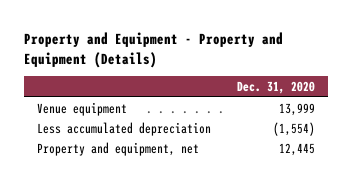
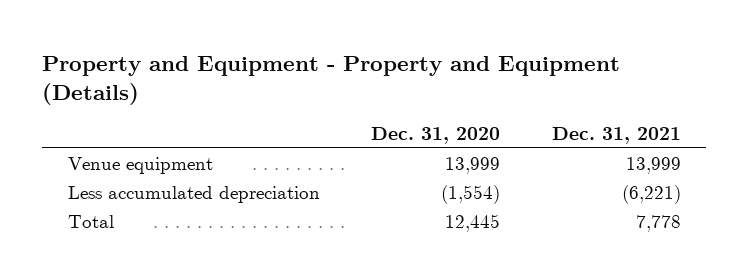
- | Dec. 31, 2020
+ | Dec. 31, 2020 | Dec. 31, 2021
- Property and equipment, net | 12,445
+ Total | 12,445 | 7,778

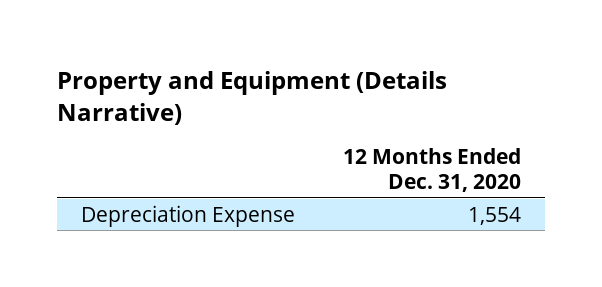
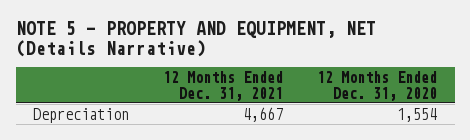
- Property and Equipment (Details Narrative)
+ NOTE 5 - PROPERTY AND EQUIPMENT, NET (Details Narrative)
- | 12 Months Ended Dec. 31, 2020
+ | 12 Months Ended Dec. 31, 2021 | 12 Months Ended Dec. 31, 2020
- Depreciation Expense | 1,554
+ Depreciation | 4,667 | 1,554

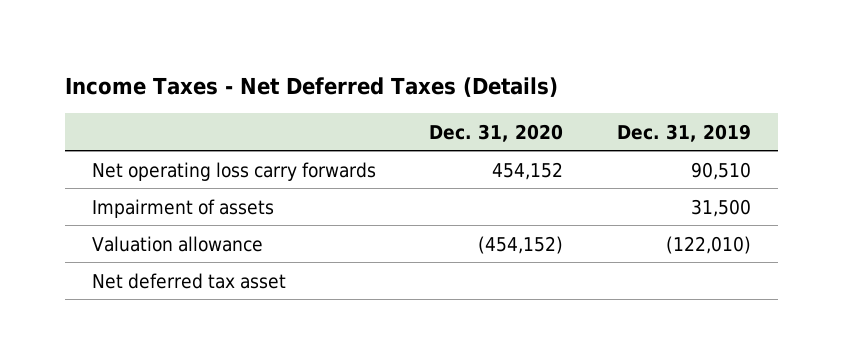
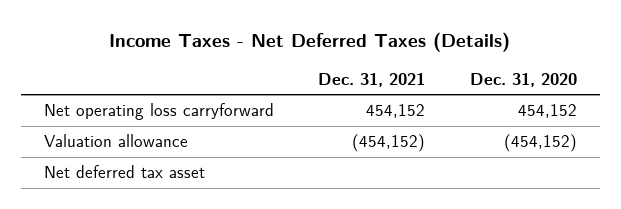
- | Dec. 31, 2020 | Dec. 31, 2019
+ | Dec. 31, 2021 | Dec. 31, 2020
- Net operating loss carry forwards | 454,152 | 90,510
- Impairment of assets | | 31,500
+ Net operating loss carryforward | 454,152 | 454,152

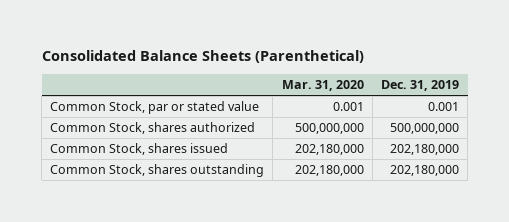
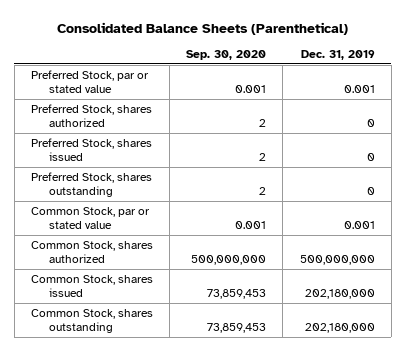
- | Mar. 31, 2020 | Dec. 31, 2019
+ | Sep. 30, 2020 | Dec. 31, 2019
+ Preferred Stock, par or stated value | 0.001 | 0.001
+ Preferred Stock, shares authorized | 2 | 0
+ Preferred Stock, shares issued | 2 | 0
+ Preferred Stock, shares outstanding | 2 | 0

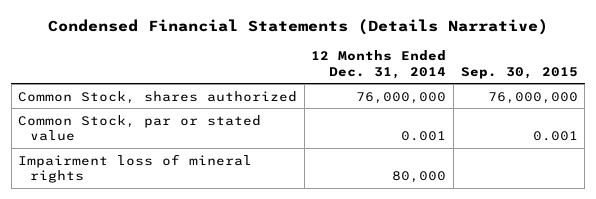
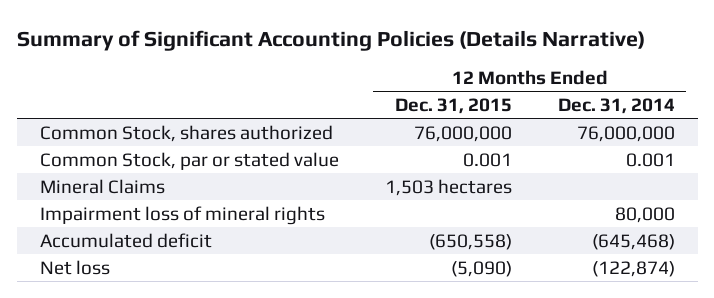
- Condensed Financial Statements (Details Narrative)
+ Summary of Significant Accounting Policies (Details Narrative)
- | 12 Months Ended Dec. 31, 2014 | Sep. 30, 2015
+ | 12 Months Ended Dec. 31, 2015 | 12 Months Ended Dec. 31, 2014
+ Mineral Claims | 1,503 hectares |
+ Accumulated deficit | (650,558) | (645,468)
+ Net loss | (5,090) | (122,874)

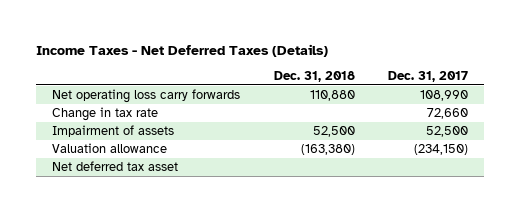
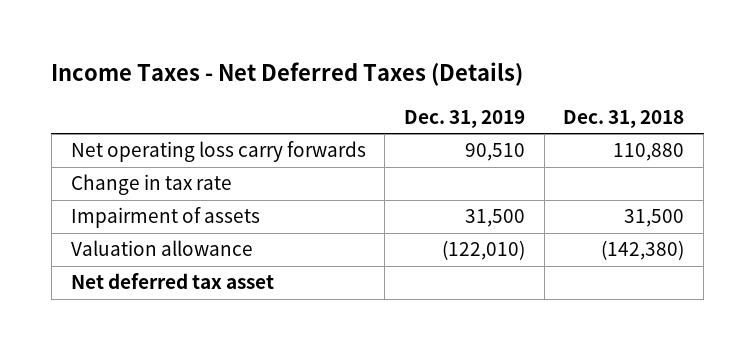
- | Dec. 31, 2018 | Dec. 31, 2017
+ | Dec. 31, 2019 | Dec. 31, 2018
- Impairment of assets | 52,500 | 52,500
- Valuation allowance | (163,380) | (234,150)
+ Impairment of assets | 31,500 | 31,500
+ Valuation allowance | (122,010) | (142,380)

